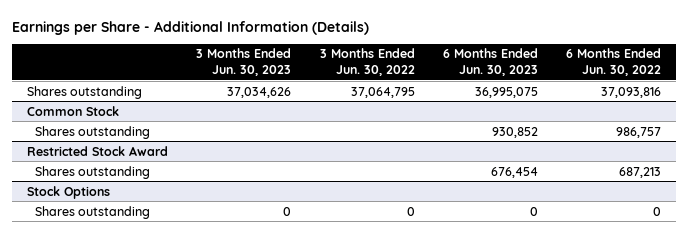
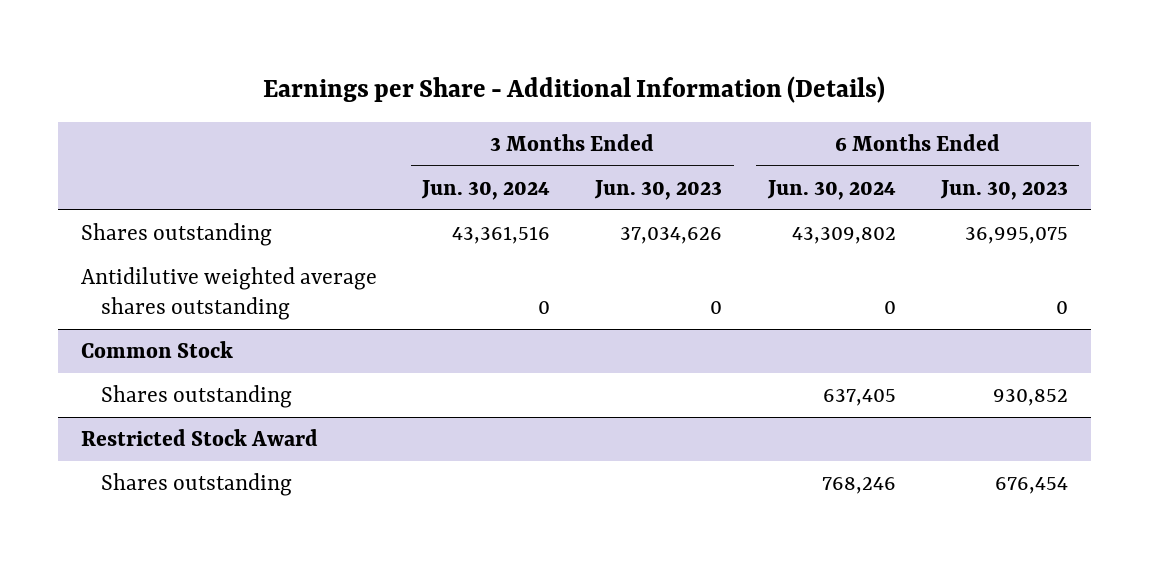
- | 3 Months Ended Jun. 30, 2023 | 3 Months Ended Jun. 30, 2022 | 6 Months Ended Jun. 30, 2023 | 6 Months Ended Jun. 30, 2022
+ | 3 Months Ended Jun. 30, 2024 | 3 Months Ended Jun. 30, 2023 | 6 Months Ended Jun. 30, 2024 | 6 Months Ended Jun. 30, 2023
+ Antidilutive weighted average shares outstanding | 0 | 0 | 0 | 0
- Stock Options
- Shares outstanding | 0 | 0 | 0 | 0

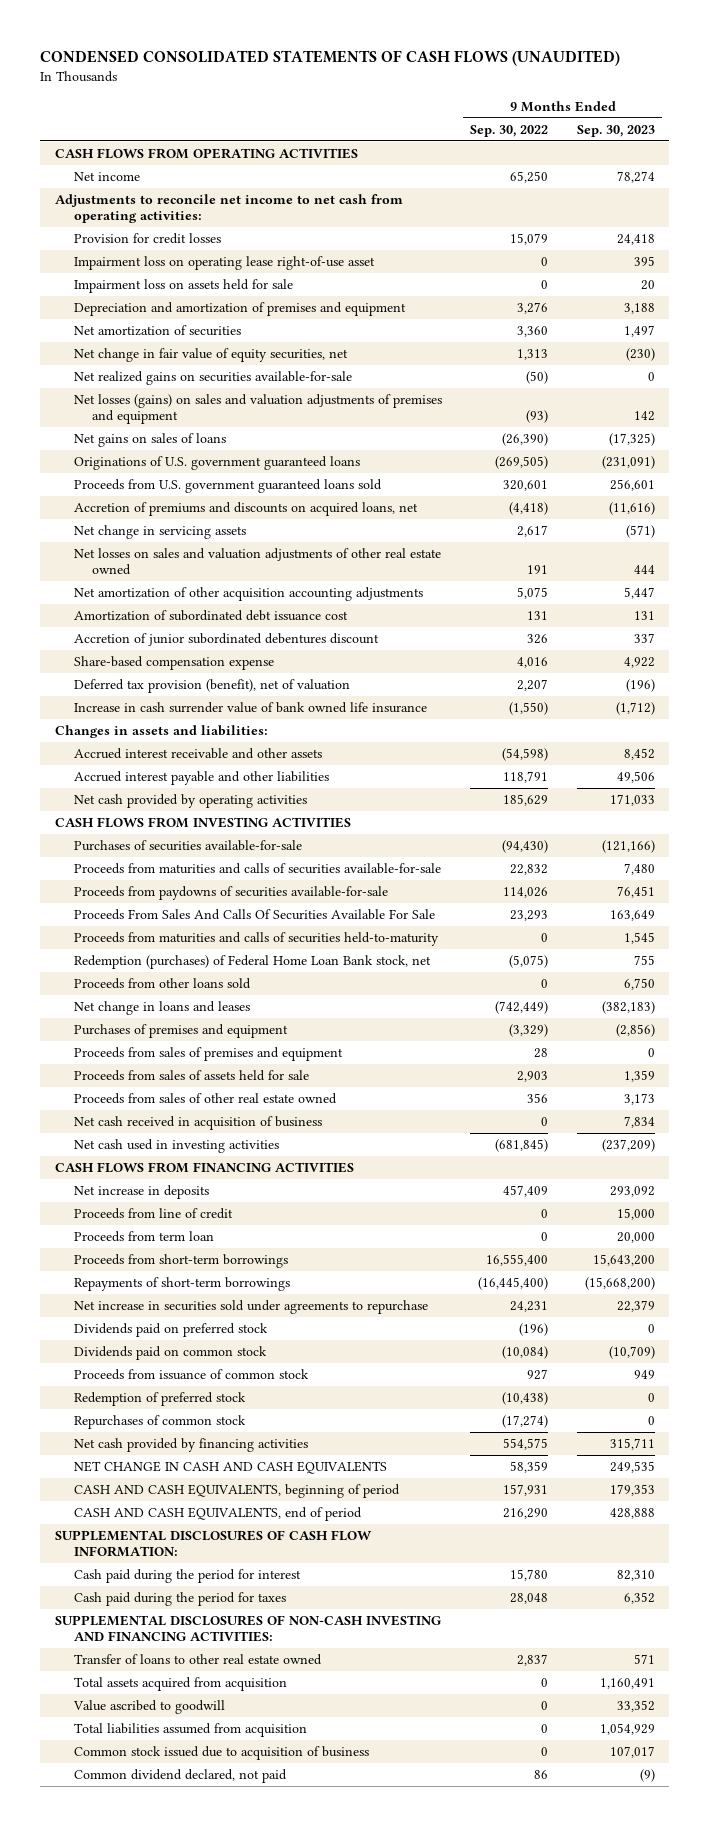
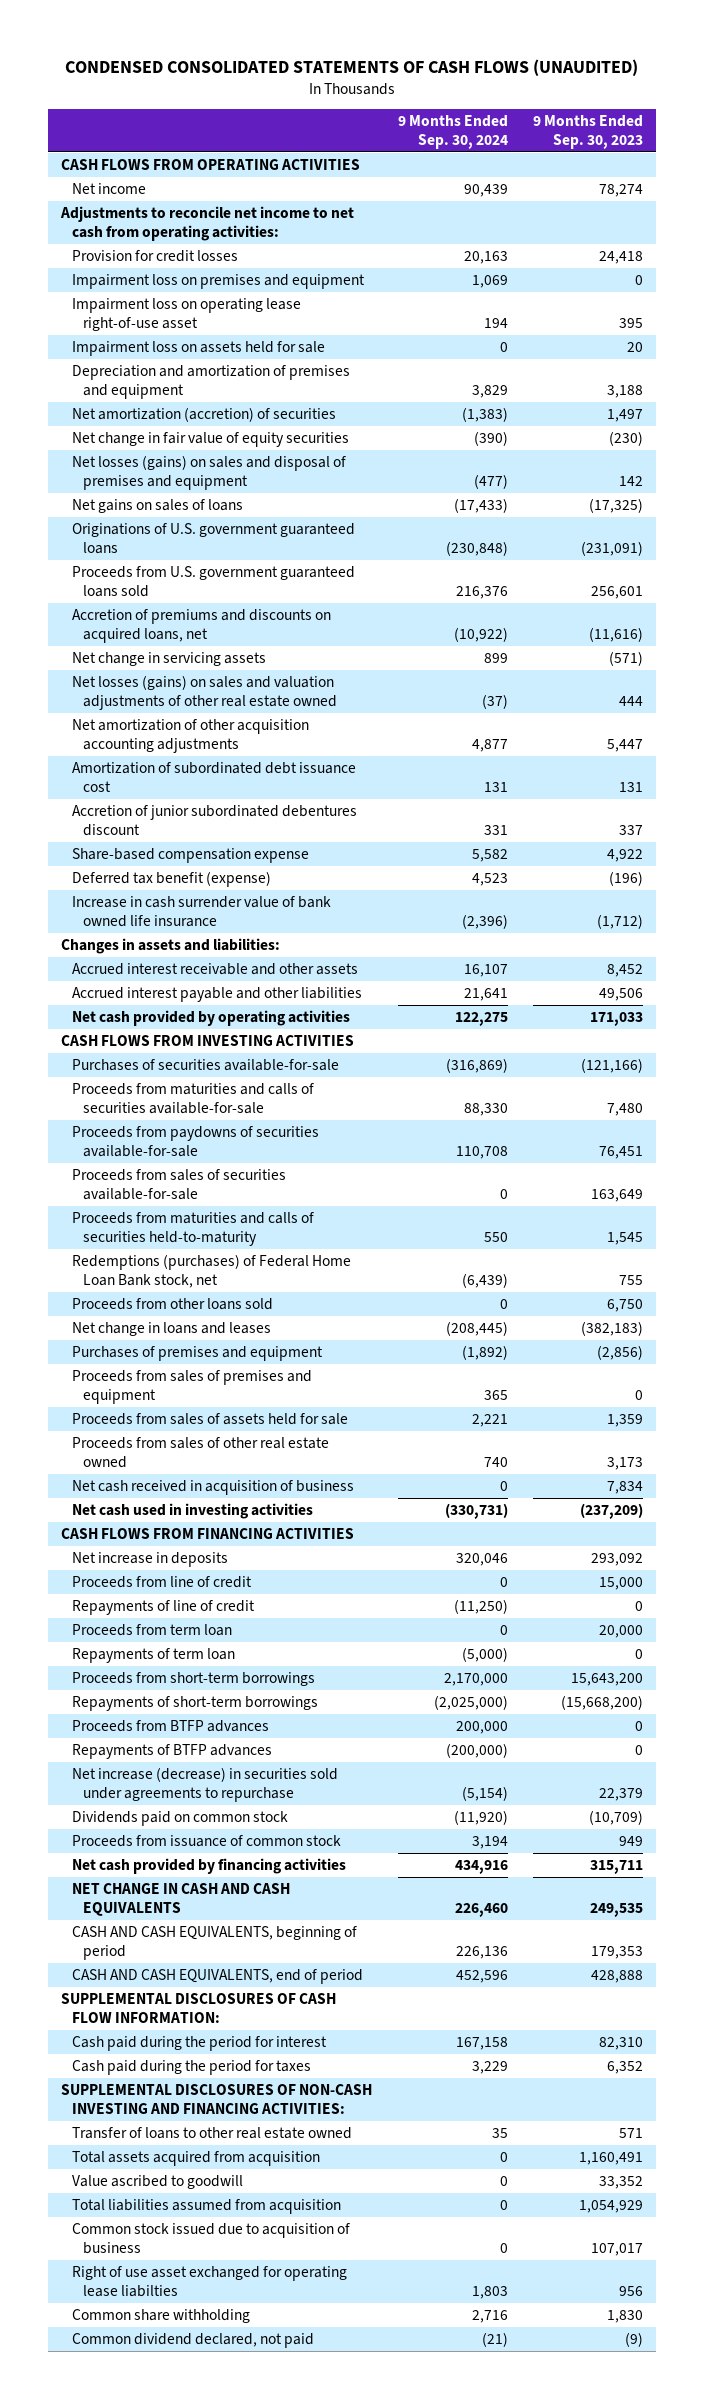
- | 9 Months Ended Sep. 30, 2022 | 9 Months Ended Sep. 30, 2023
+ | 9 Months Ended Sep. 30, 2024 | 9 Months Ended Sep. 30, 2023
+ Impairment loss on premises and equipment | 1,069 | 0
- Net amortization of securities | 3,360 | 1,497
- Net change in fair value of equity securities, net | 1,313 | (230)
- Net realized gains on securities available-for-sale | (50) | 0
- Net losses (gains) on sales and valuation adjustments of premises and equipment | (93) | 142
+ Net amortization (accretion) of securities | (1,383) | 1,497
+ Net change in fair value of equity securities | (390) | (230)
+ Net losses (gains) on sales and disposal of premises and equipment | (477) | 142
- Net losses on sales and valuation adjustments of other real estate owned | 191 | 444
+ Net losses (gains) on sales and valuation adjustments of other real estate owned | (37) | 444
- Deferred tax provision (benefit), net of valuation | 2,207 | (196)
+ Deferred tax benefit (expense) | 4,523 | (196)
- Proceeds From Sales And Calls Of Securities Available For Sale | 23,293 | 163,649
+ Proceeds from sales of securities available-for-sale | 0 | 163,649
- Redemption (purchases) of Federal Home Loan Bank stock, net | (5,075) | 755
+ Redemptions (purchases) of Federal Home Loan Bank stock, net | (6,439) | 755
+ Repayments of line of credit | (11,250) | 0
+ Repayments of term loan | (5,000) | 0
- Net increase in securities sold under agreements to repurchase | 24,231 | 22,379
- Dividends paid on preferred stock | (196) | 0
+ Proceeds from BTFP advances | 200,000 | 0
+ Repayments of BTFP advances | (200,000) | 0
+ Net increase (decrease) in securities sold under agreements to repurchase | (5,154) | 22,379
- Redemption of preferred stock | (10,438) | 0
- Repurchases of common stock | (17,274) | 0
+ Right of use asset exchanged for operating lease liabilties | 1,803 | 956
+ Common share withholding | 2,716 | 1,830

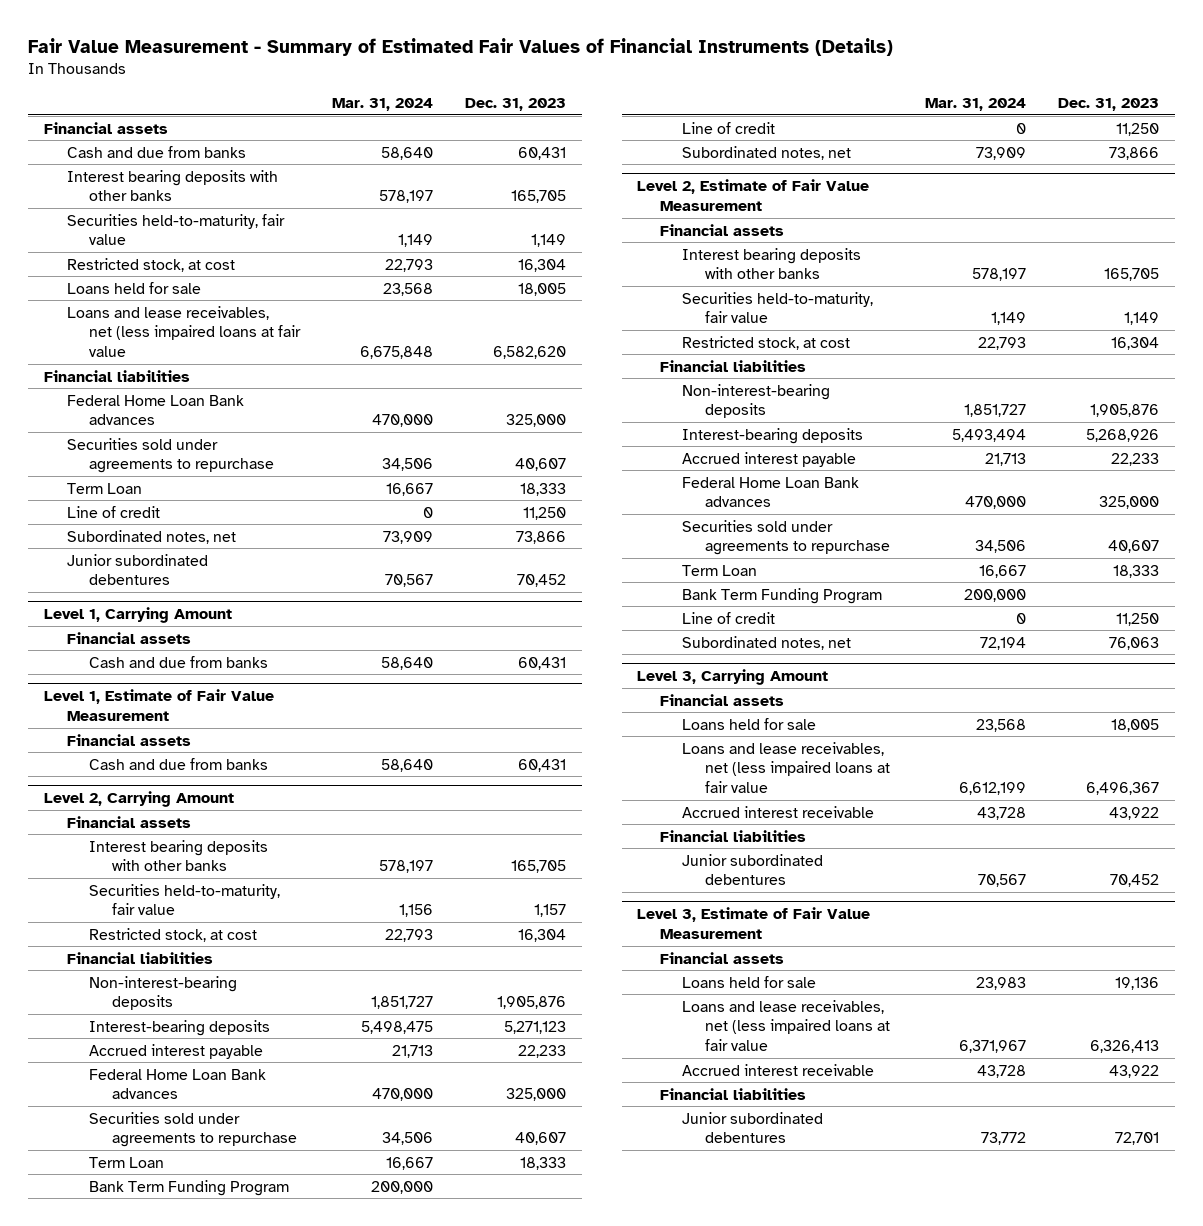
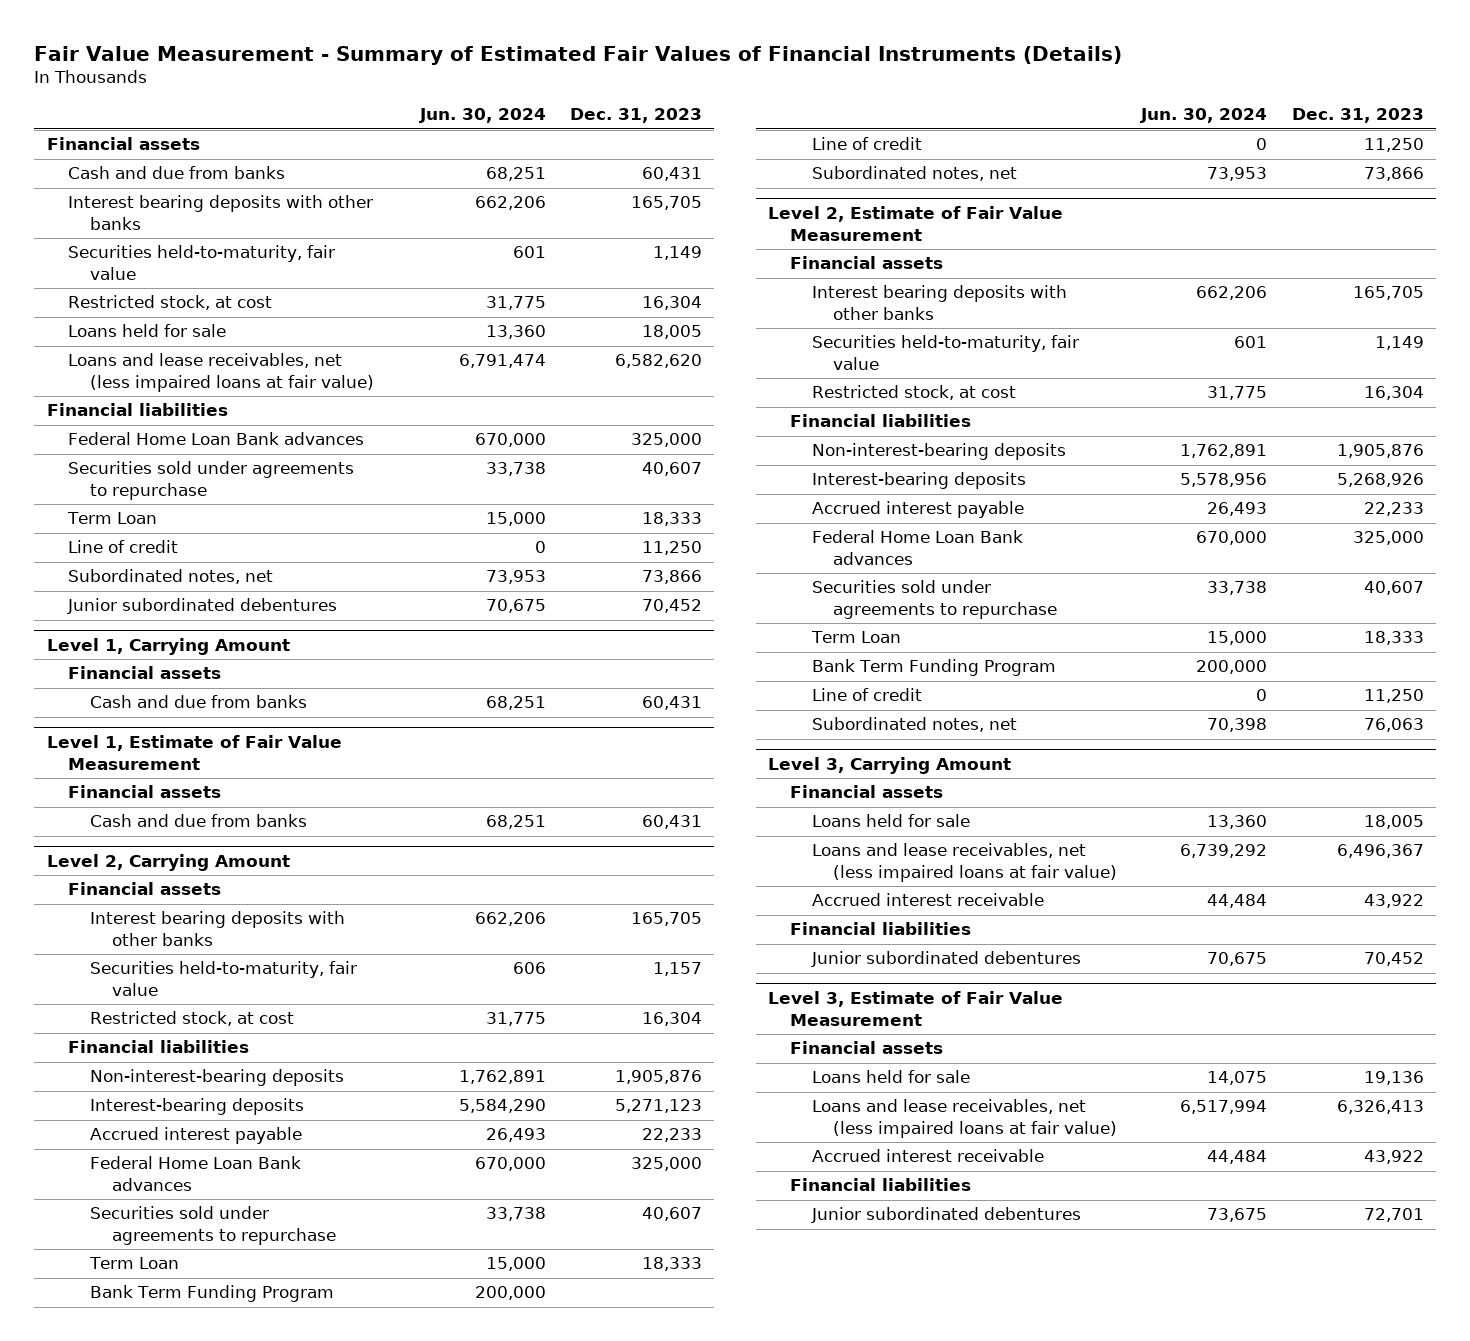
- | Mar. 31, 2024 | Dec. 31, 2023
+ | Jun. 30, 2024 | Dec. 31, 2023
- Loans and lease receivables, net (less impaired loans at fair value | 6,675,848 | 6,582,620
+ Loans and lease receivables, net (less impaired loans at fair value) | 6,791,474 | 6,582,620
@ Level 3, Carrying Amount
- Loans and lease receivables, net (less impaired loans at fair value | 6,612,199 | 6,496,367
+ Loans and lease receivables, net (less impaired loans at fair value) | 6,739,292 | 6,496,367
@ Level 3, Estimate of Fair Value Measurement
- Loans and lease receivables, net (less impaired loans at fair value | 6,371,967 | 6,326,413
+ Loans and lease receivables, net (less impaired loans at fair value) | 6,517,994 | 6,326,413

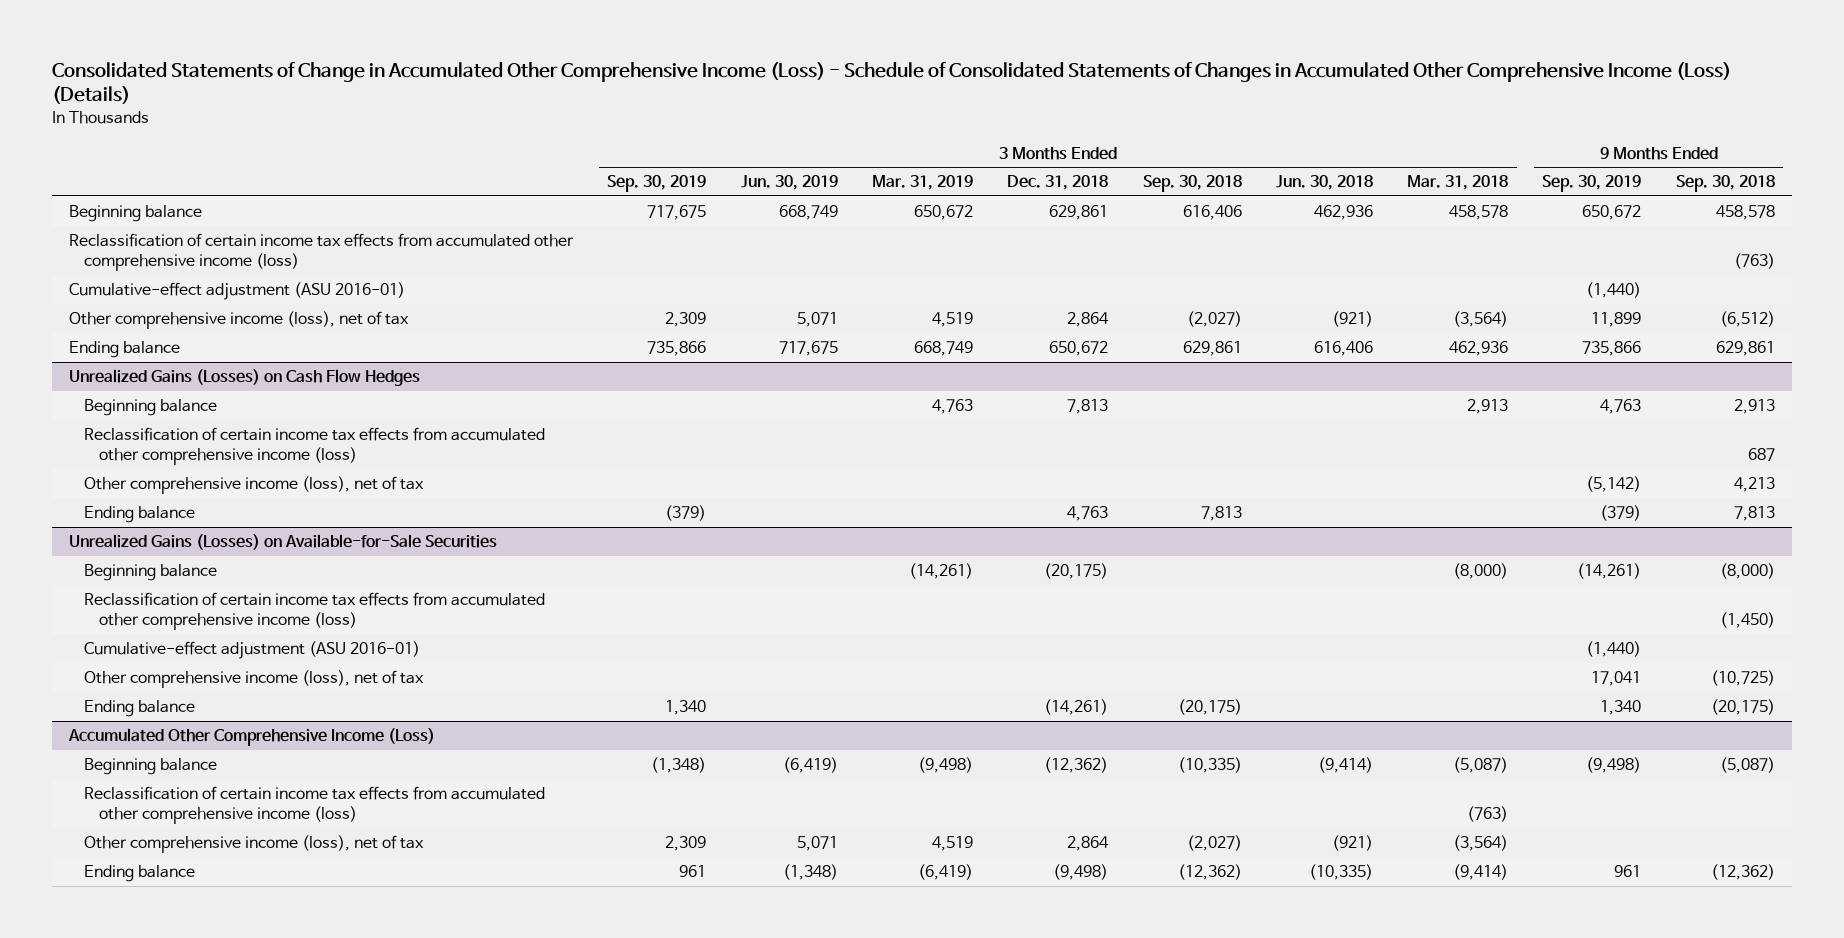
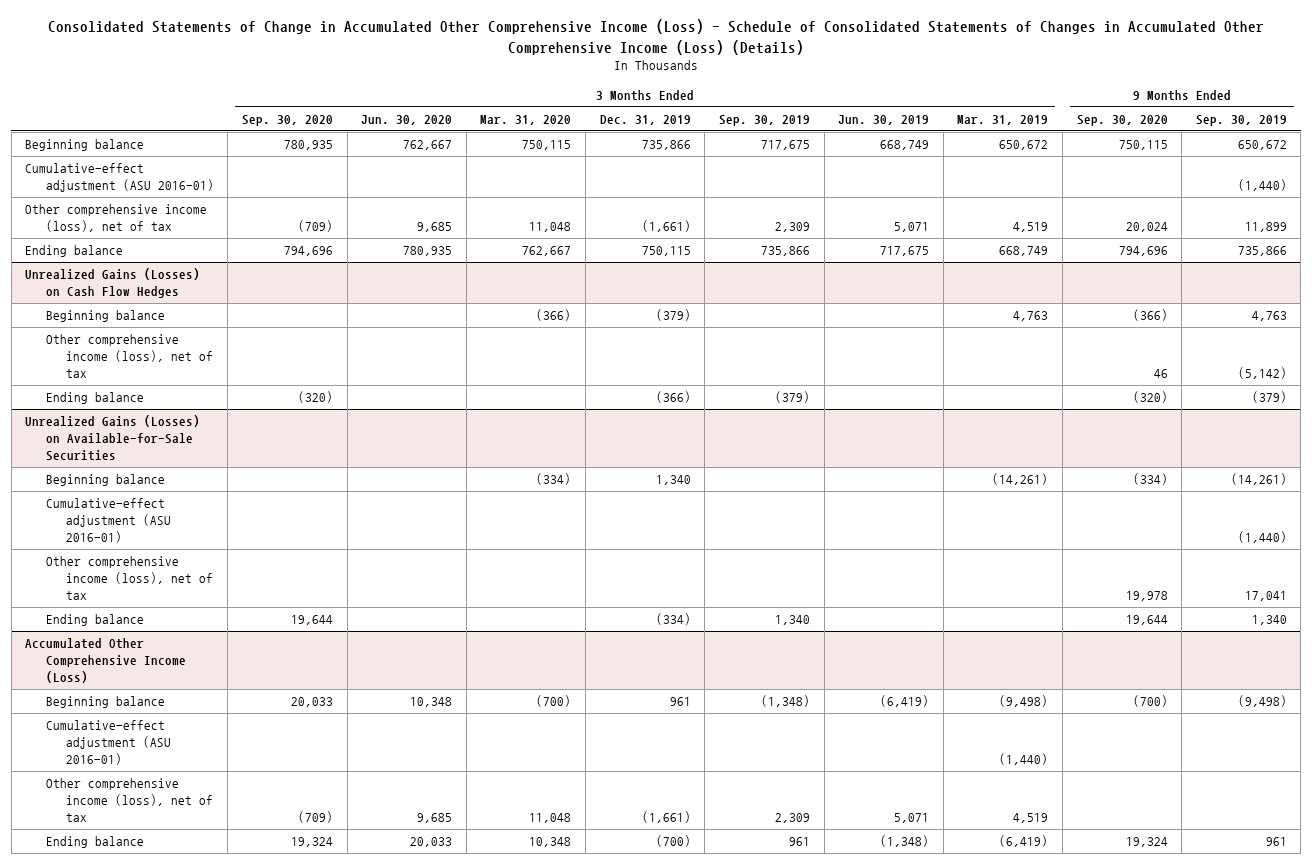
- | 3 Months Ended Sep. 30, 2019 | 3 Months Ended Jun. 30, 2019 | 3 Months Ended Mar. 31, 2019 | 3 Months Ended Dec. 31, 2018 | 3 Months Ended Sep. 30, 2018 | 3 Months Ended Jun. 30, 2018 | 3 Months Ended Mar. 31, 2018 | 9 Months Ended Sep. 30, 2019 | 9 Months Ended Sep. 30, 2018
+ | 3 Months Ended Sep. 30, 2020 | 3 Months Ended Jun. 30, 2020 | 3 Months Ended Mar. 31, 2020 | 3 Months Ended Dec. 31, 2019 | 3 Months Ended Sep. 30, 2019 | 3 Months Ended Jun. 30, 2019 | 3 Months Ended Mar. 31, 2019 | 9 Months Ended Sep. 30, 2020 | 9 Months Ended Sep. 30, 2019
- Reclassification of certain income tax effects from accumulated other comprehensive income (loss) | | | | | | | | | (763)
@ Unrealized Gains (Losses) on Cash Flow Hedges
- Reclassification of certain income tax effects from accumulated other comprehensive income (loss) | | | | | | | | | 687
@ Unrealized Gains (Losses) on Available-for-Sale Securities
- Reclassification of certain income tax effects from accumulated other comprehensive income (loss) | | | | | | | | | (1,450)
@ Accumulated Other Comprehensive Income (Loss)
- Reclassification of certain income tax effects from accumulated other comprehensive income (loss) | | | | | | | (763) | |
+ Cumulative-effect adjustment (ASU 2016-01) | | | | | | | (1,440) | |

